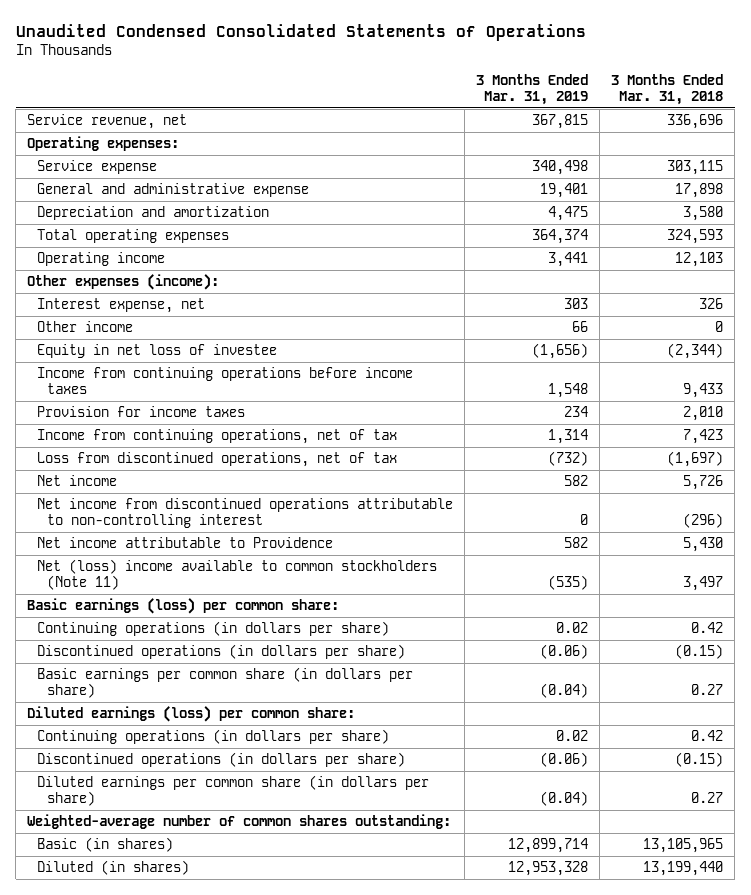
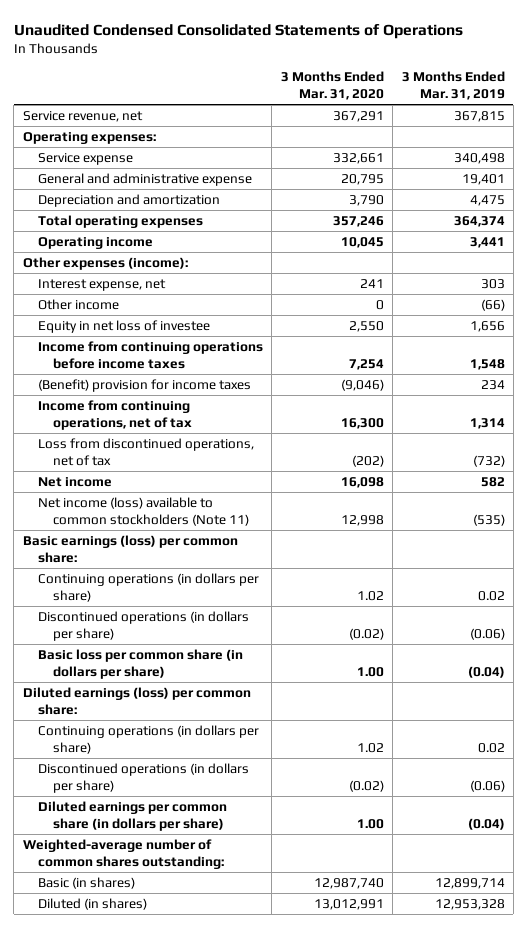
- | 3 Months Ended Mar. 31, 2019 | 3 Months Ended Mar. 31, 2018
+ | 3 Months Ended Mar. 31, 2020 | 3 Months Ended Mar. 31, 2019
- Other income | 66 | 0
- Equity in net loss of investee | (1,656) | (2,344)
+ Other income | 0 | (66)
+ Equity in net loss of investee | 2,550 | 1,656
- Provision for income taxes | 234 | 2,010
+ (Benefit) provision for income taxes | (9,046) | 234
- Net income from discontinued operations attributable to non-controlling interest | 0 | (296)
- Net income attributable to Providence | 582 | 5,430
- Net (loss) income available to common stockholders (Note 11) | (535) | 3,497
+ Net income (loss) available to common stockholders (Note 11) | 12,998 | (535)
- Basic earnings per common share (in dollars per share) | (0.04) | 0.27
+ Basic loss per common share (in dollars per share) | 1.00 | (0.04)

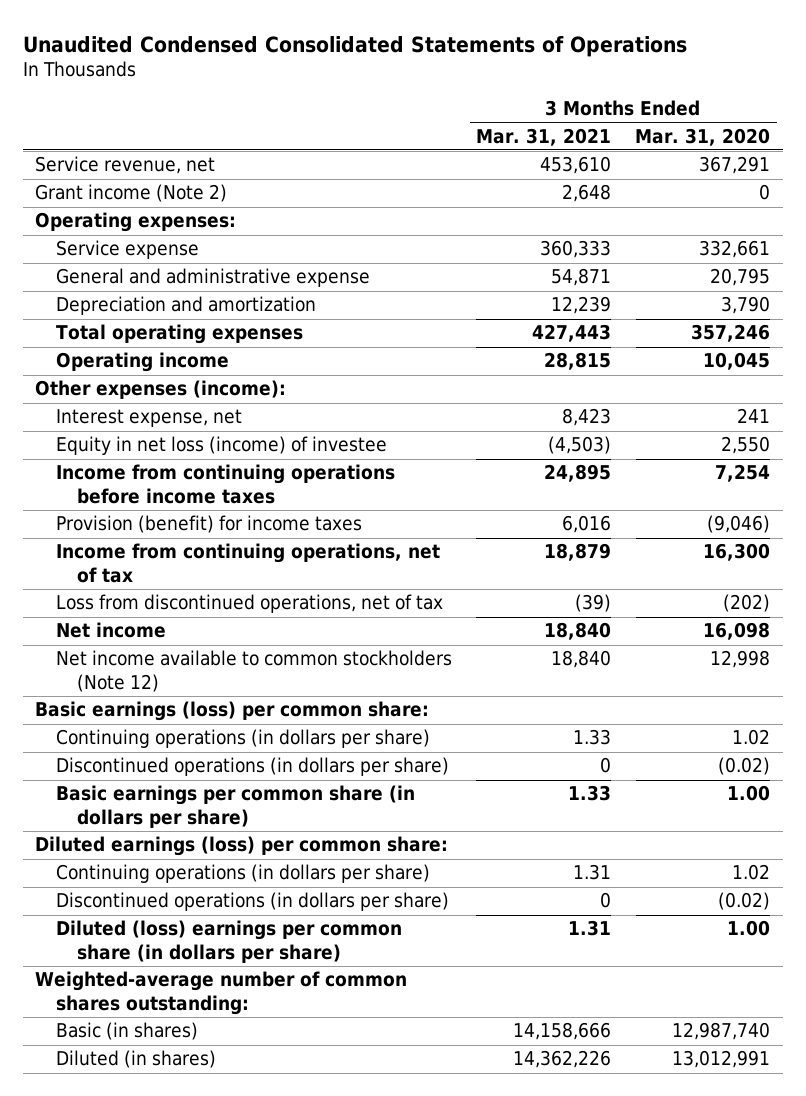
- | 3 Months Ended Mar. 31, 2020 | 3 Months Ended Mar. 31, 2019
+ | 3 Months Ended Mar. 31, 2021 | 3 Months Ended Mar. 31, 2020
+ Grant income (Note 2) | 2,648 | 0
- Other income | 0 | (66)
- Equity in net loss of investee | 2,550 | 1,656
+ Equity in net loss (income) of investee | (4,503) | 2,550
- (Benefit) provision for income taxes | (9,046) | 234
+ Provision (benefit) for income taxes | 6,016 | (9,046)
- Net income (loss) available to common stockholders (Note 11) | 12,998 | (535)
+ Net income available to common stockholders (Note 12) | 18,840 | 12,998
- Basic loss per common share (in dollars per share) | 1.00 | (0.04)
+ Basic earnings per common share (in dollars per share) | 1.33 | 1.00
- Diluted earnings per common share (in dollars per share) | 1.00 | (0.04)
+ Diluted (loss) earnings per common share (in dollars per share) | 1.31 | 1.00

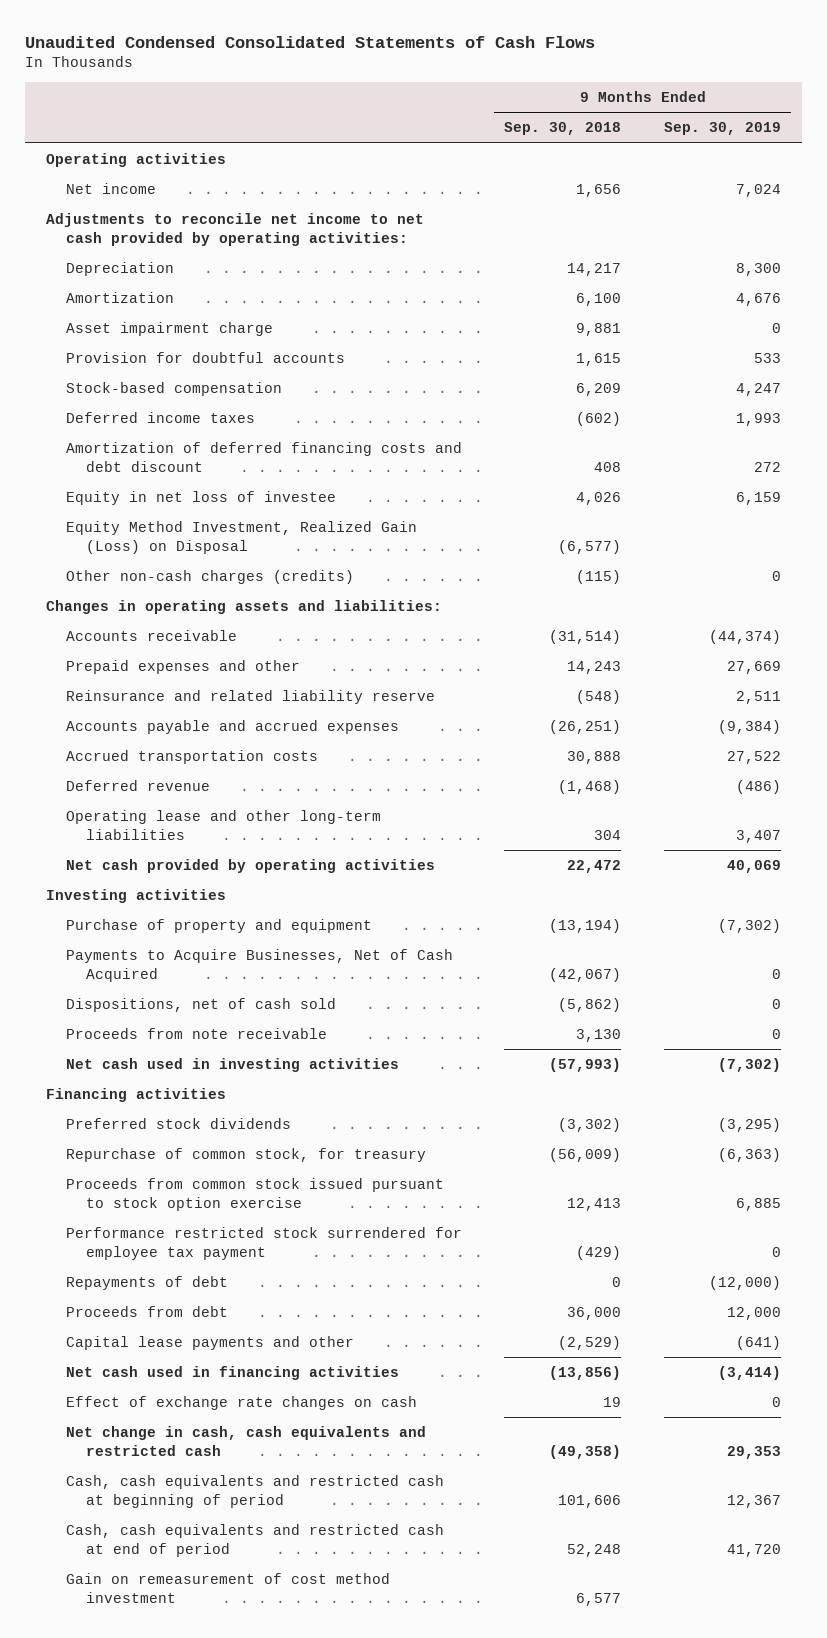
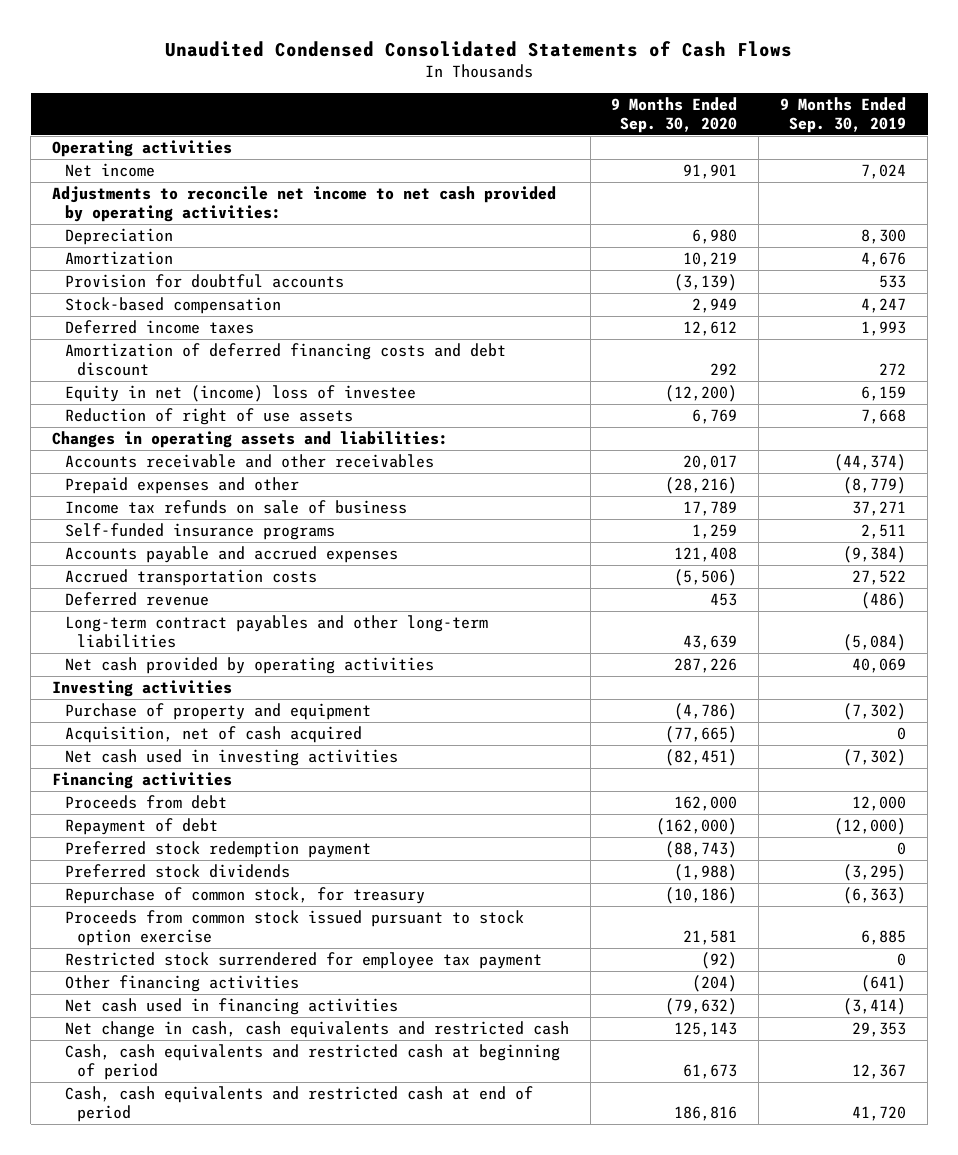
- | 9 Months Ended Sep. 30, 2018 | 9 Months Ended Sep. 30, 2019
+ | 9 Months Ended Sep. 30, 2020 | 9 Months Ended Sep. 30, 2019
- Asset impairment charge | 9,881 | 0
- Equity in net loss of investee | 4,026 | 6,159
- Equity Method Investment, Realized Gain (Loss) on Disposal | (6,577) |
- Other non-cash charges (credits) | (115) | 0
+ Equity in net (income) loss of investee | (12,200) | 6,159
+ Reduction of right of use assets | 6,769 | 7,668
- Accounts receivable | (31,514) | (44,374)
- Prepaid expenses and other | 14,243 | 27,669
- Reinsurance and related liability reserve | (548) | 2,511
+ Accounts receivable and other receivables | 20,017 | (44,374)
+ Prepaid expenses and other | (28,216) | (8,779)
+ Income tax refunds on sale of business | 17,789 | 37,271
+ Self-funded insurance programs | 1,259 | 2,511
- Operating lease and other long-term liabilities | 304 | 3,407
+ Long-term contract payables and other long-term liabilities | 43,639 | (5,084)
- Payments to Acquire Businesses, Net of Cash Acquired | (42,067) | 0
- Dispositions, net of cash sold | (5,862) | 0
- Proceeds from note receivable | 3,130 | 0
+ Acquisition, net of cash acquired | (77,665) | 0
moved up: Proceeds from debt | 162,000 | 12,000
+ Repayment of debt | (162,000) | (12,000)
+ Preferred stock redemption payment | (88,743) | 0
- Performance restricted stock surrendered for employee tax payment | (429) | 0
- Repayments of debt | 0 | (12,000)
- Capital lease payments and other | (2,529) | (641)
+ Restricted stock surrendered for employee tax payment | (92) | 0
+ Other financing activities | (204) | (641)
- Effect of exchange rate changes on cash | 19 | 0
- Gain on remeasurement of cost method investment | 6,577 |

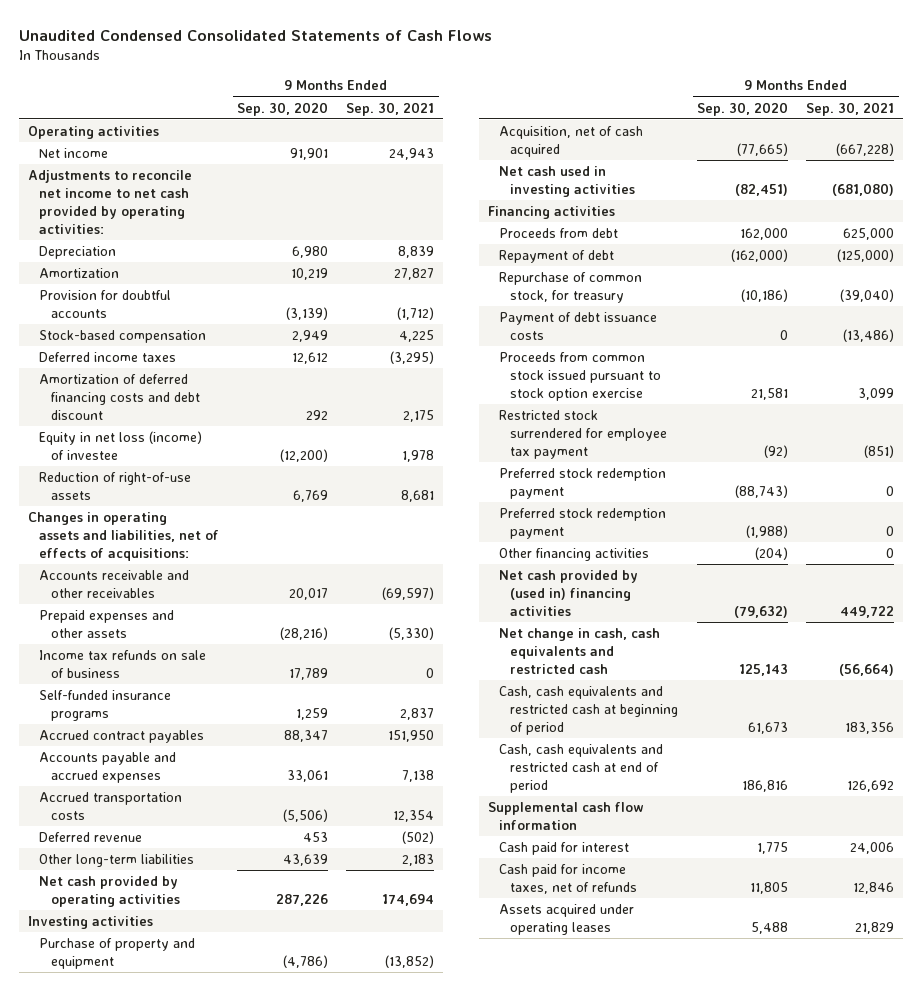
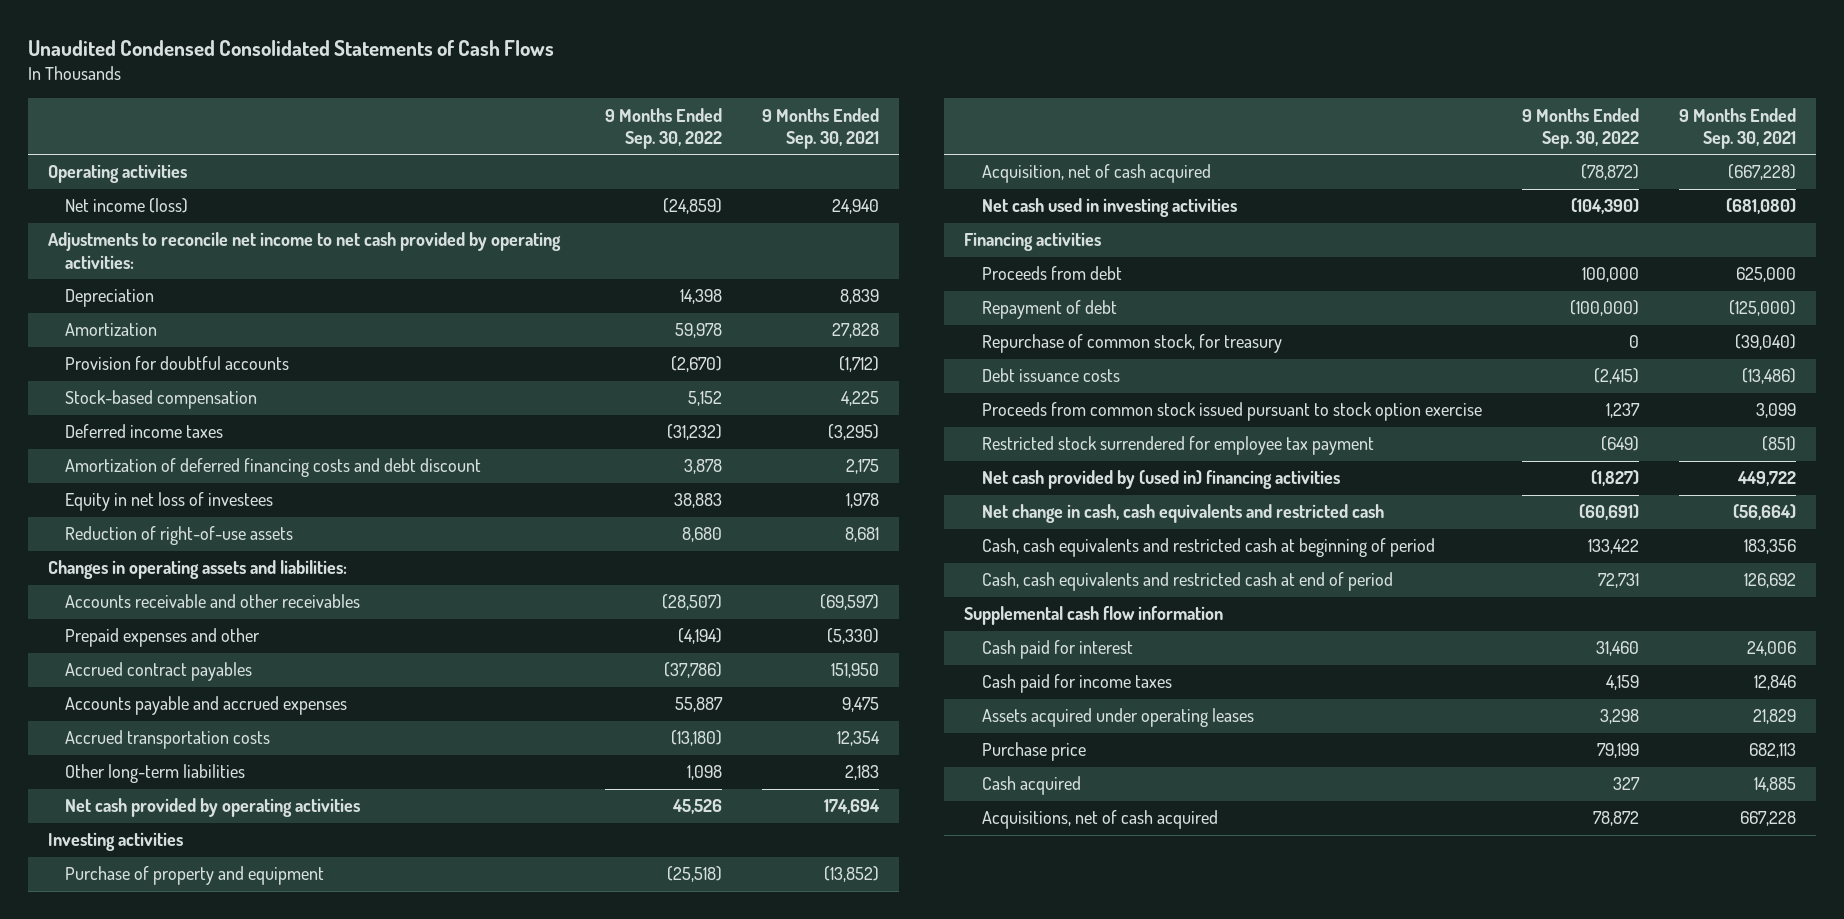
- | 9 Months Ended Sep. 30, 2020 | 9 Months Ended Sep. 30, 2021
+ | 9 Months Ended Sep. 30, 2022 | 9 Months Ended Sep. 30, 2021
- Net income | 91,901 | 24,943
+ Net income (loss) | (24,859) | 24,940
- Amortization | 10,219 | 27,827
+ Amortization | 59,978 | 27,828
- Equity in net loss (income) of investee | (12,200) | 1,978
+ Equity in net loss of investees | 38,883 | 1,978
- Changes in operating assets and liabilities, net of effects of acquisitions:
+ Changes in operating assets and liabilities:
- Prepaid expenses and other assets | (28,216) | (5,330)
- Income tax refunds on sale of business | 17,789 | 0
- Self-funded insurance programs | 1,259 | 2,837
+ Prepaid expenses and other | (4,194) | (5,330)
- Accounts payable and accrued expenses | 33,061 | 7,138
+ Accounts payable and accrued expenses | 55,887 | 9,475
- Deferred revenue | 453 | (502)
- Payment of debt issuance costs | 0 | (13,486)
+ Debt issuance costs | (2,415) | (13,486)
- Preferred stock redemption payment | (88,743) | 0
- Preferred stock redemption payment | (1,988) | 0
- Other financing activities | (204) | 0
- Cash paid for income taxes, net of refunds | 11,805 | 12,846
+ Cash paid for income taxes | 4,159 | 12,846
+ Purchase price | 79,199 | 682,113
+ Cash acquired | 327 | 14,885
+ Acquisitions, net of cash acquired | 78,872 | 667,228

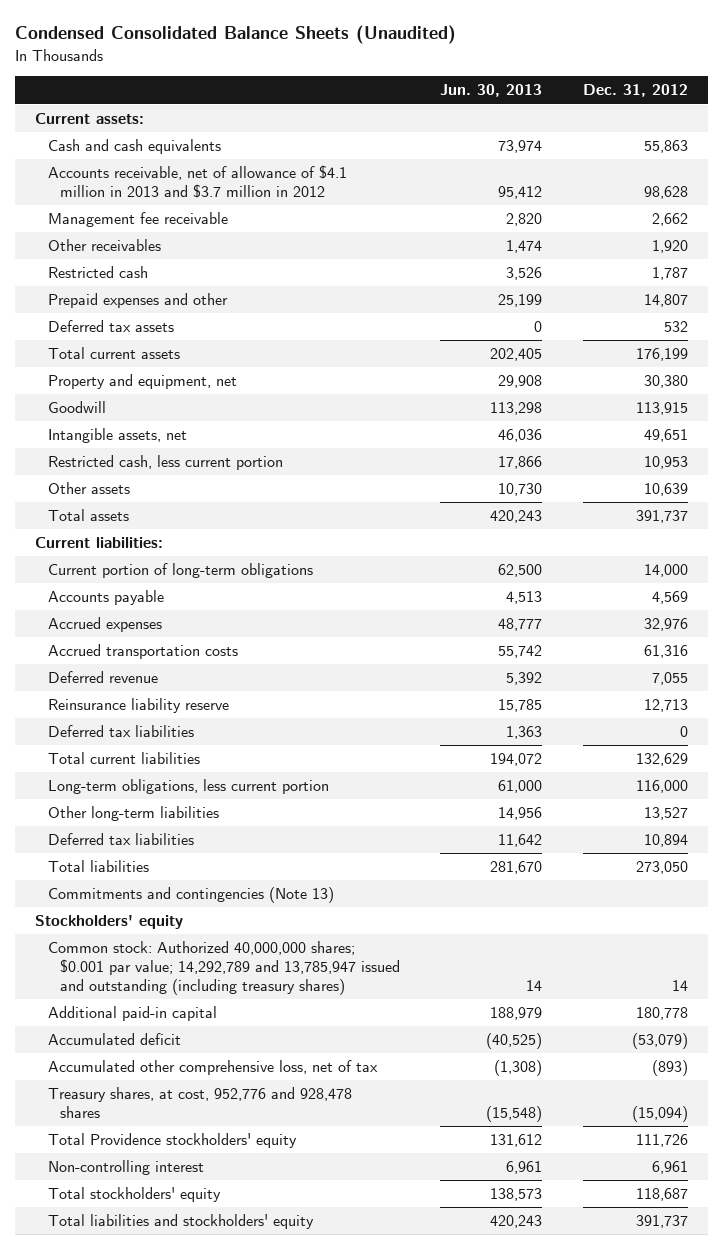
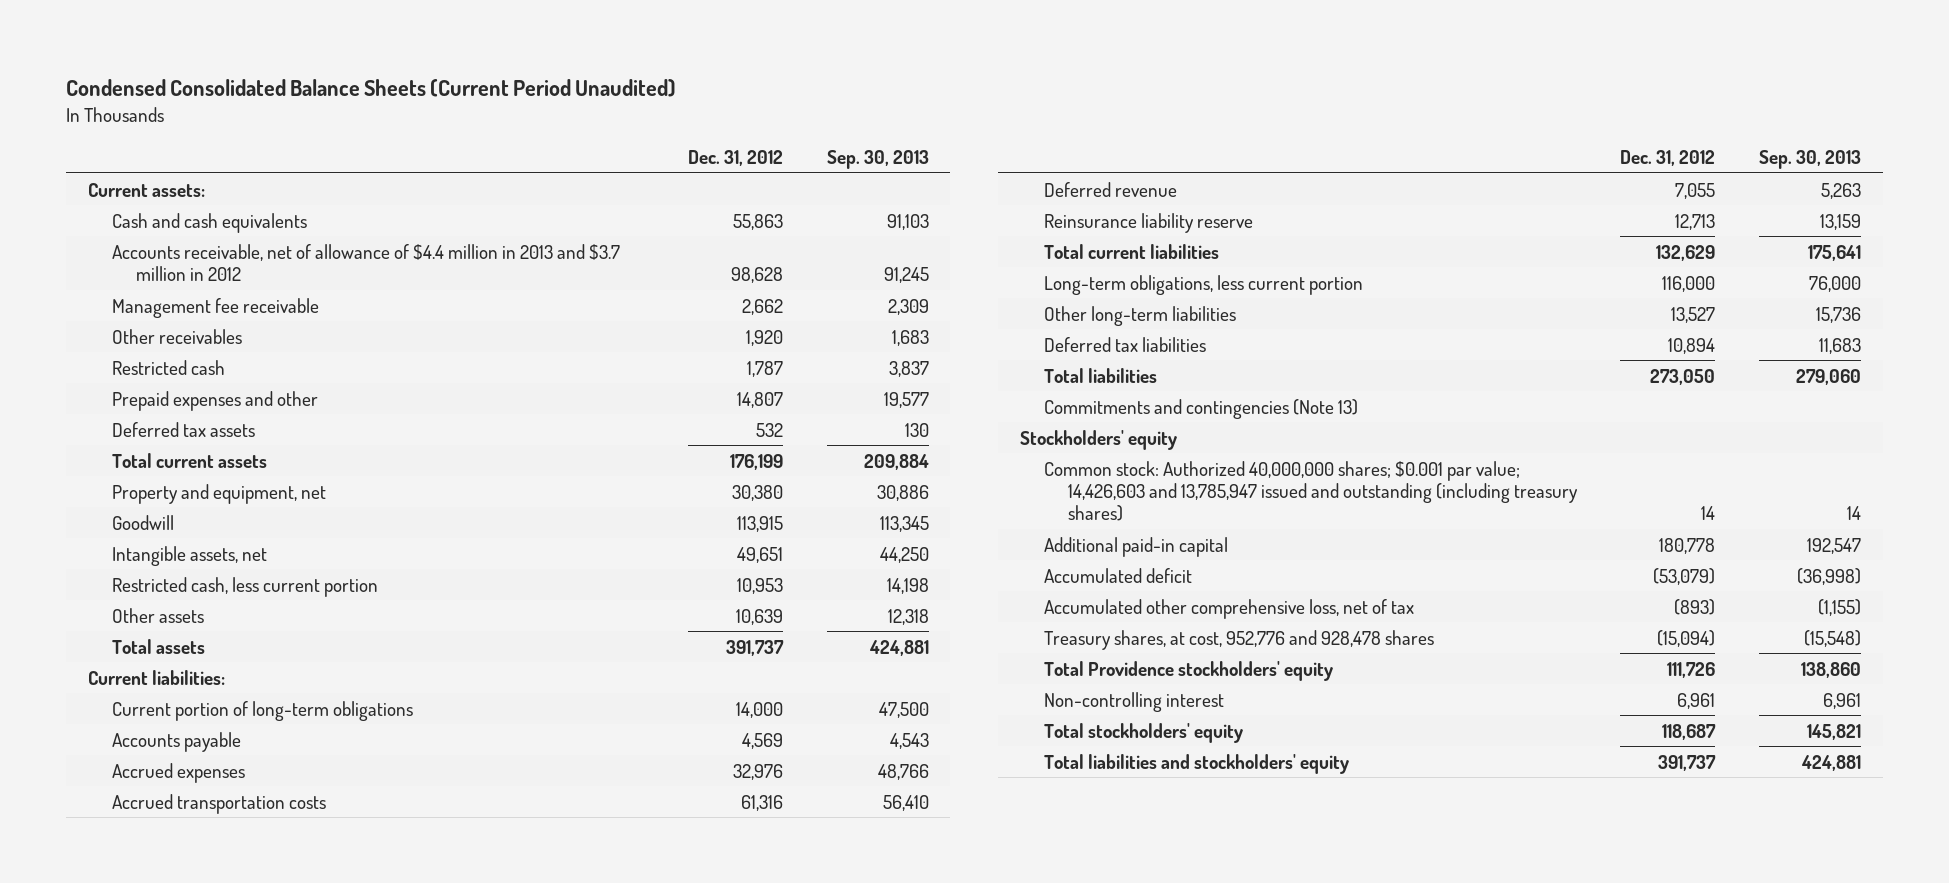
- Condensed Consolidated Balance Sheets (Unaudited)
+ Condensed Consolidated Balance Sheets (Current Period Unaudited)
- | Jun. 30, 2013 | Dec. 31, 2012
+ | Dec. 31, 2012 | Sep. 30, 2013
- Accounts receivable, net of allowance of $4.1 million in 2013 and $3.7 million in 2012 | 95,412 | 98,628
+ Accounts receivable, net of allowance of $4.4 million in 2013 and $3.7 million in 2012 | 98,628 | 91,245
- Deferred tax liabilities | 1,363 | 0
- Common stock: Authorized 40,000,000 shares; $0.001 par value; 14,292,789 and 13,785,947 issued and outstanding (including treasury shares) | 14 | 14
+ Common stock: Authorized 40,000,000 shares; $0.001 par value; 14,426,603 and 13,785,947 issued and outstanding (including treasury shares) | 14 | 14

